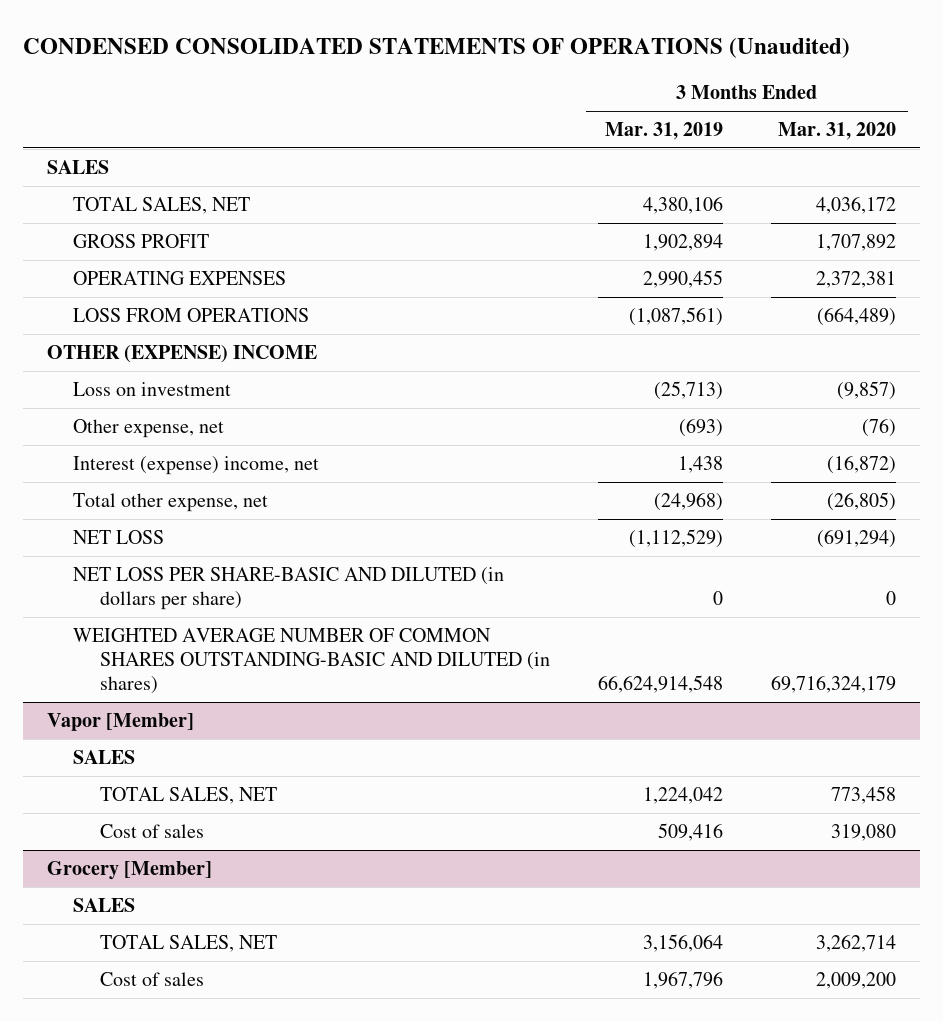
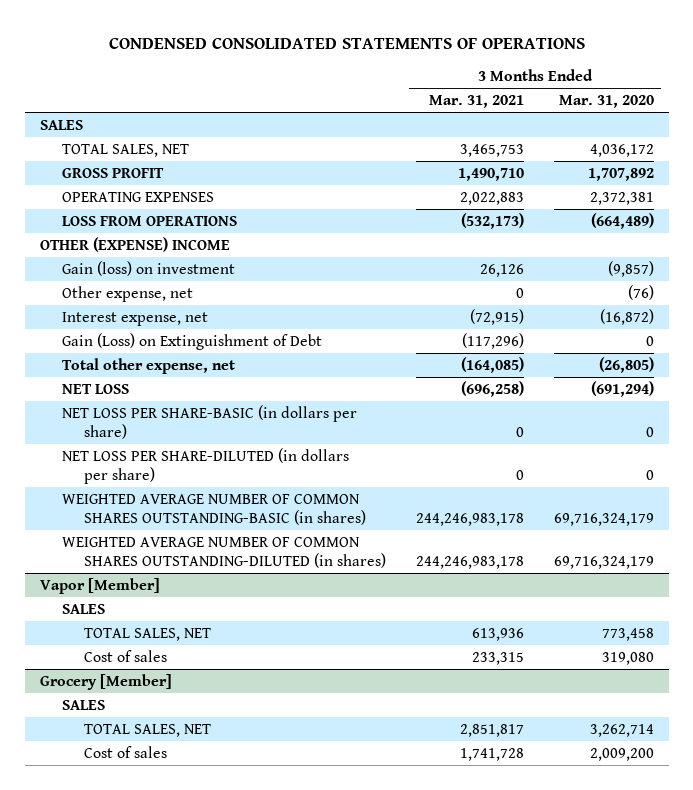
- CONDENSED CONSOLIDATED STATEMENTS OF OPERATIONS (Unaudited)
+ CONDENSED CONSOLIDATED STATEMENTS OF OPERATIONS
- | 3 Months Ended Mar. 31, 2019 | 3 Months Ended Mar. 31, 2020
+ | 3 Months Ended Mar. 31, 2021 | 3 Months Ended Mar. 31, 2020
- Loss on investment | (25,713) | (9,857)
+ Gain (loss) on investment | 26,126 | (9,857)
- Interest (expense) income, net | 1,438 | (16,872)
+ Interest expense, net | (72,915) | (16,872)
+ Gain (Loss) on Extinguishment of Debt | (117,296) | 0
- NET LOSS PER SHARE-BASIC AND DILUTED (in dollars per share) | 0 | 0
- WEIGHTED AVERAGE NUMBER OF COMMON SHARES OUTSTANDING-BASIC AND DILUTED (in shares) | 66,624,914,548 | 69,716,324,179
+ NET LOSS PER SHARE-BASIC (in dollars per share) | 0 | 0
+ NET LOSS PER SHARE-DILUTED (in dollars per share) | 0 | 0
+ WEIGHTED AVERAGE NUMBER OF COMMON SHARES OUTSTANDING-BASIC (in shares) | 244,246,983,178 | 69,716,324,179
+ WEIGHTED AVERAGE NUMBER OF COMMON SHARES OUTSTANDING-DILUTED (in shares) | 244,246,983,178 | 69,716,324,179

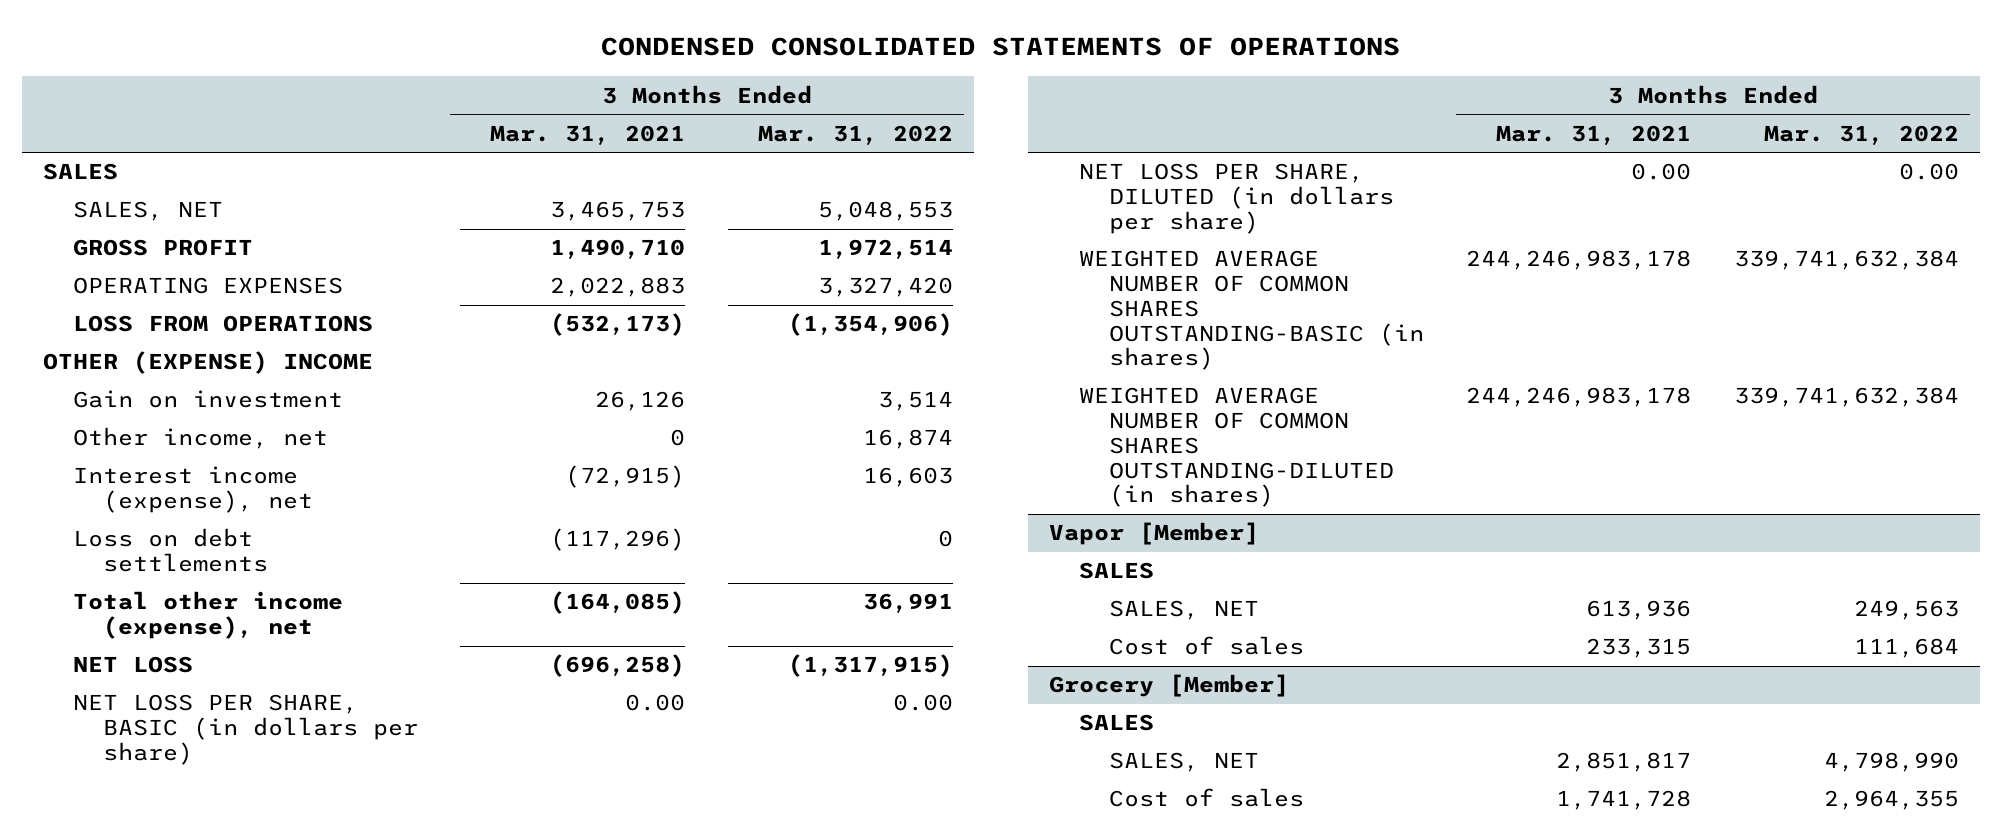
- | 3 Months Ended Mar. 31, 2021 | 3 Months Ended Mar. 31, 2020
+ | 3 Months Ended Mar. 31, 2021 | 3 Months Ended Mar. 31, 2022
- TOTAL SALES, NET | 3,465,753 | 4,036,172
+ SALES, NET | 3,465,753 | 5,048,553
- Gain (loss) on investment | 26,126 | (9,857)
- Other expense, net | 0 | (76)
- Interest expense, net | (72,915) | (16,872)
- Gain (Loss) on Extinguishment of Debt | (117,296) | 0
- Total other expense, net | (164,085) | (26,805)
+ Gain on investment | 26,126 | 3,514
+ Other income, net | 0 | 16,874
+ Interest income (expense), net | (72,915) | 16,603
+ Loss on debt settlements | (117,296) | 0
+ Total other income (expense), net | (164,085) | 36,991
- NET LOSS PER SHARE-BASIC (in dollars per share) | 0 | 0
- NET LOSS PER SHARE-DILUTED (in dollars per share) | 0 | 0
+ NET LOSS PER SHARE, BASIC (in dollars per share) | 0.00 | 0.00
+ NET LOSS PER SHARE, DILUTED (in dollars per share) | 0.00 | 0.00
@ Vapor [Member]
- TOTAL SALES, NET | 613,936 | 773,458
+ SALES, NET | 613,936 | 249,563
@ Grocery [Member]
- TOTAL SALES, NET | 2,851,817 | 3,262,714
+ SALES, NET | 2,851,817 | 4,798,990

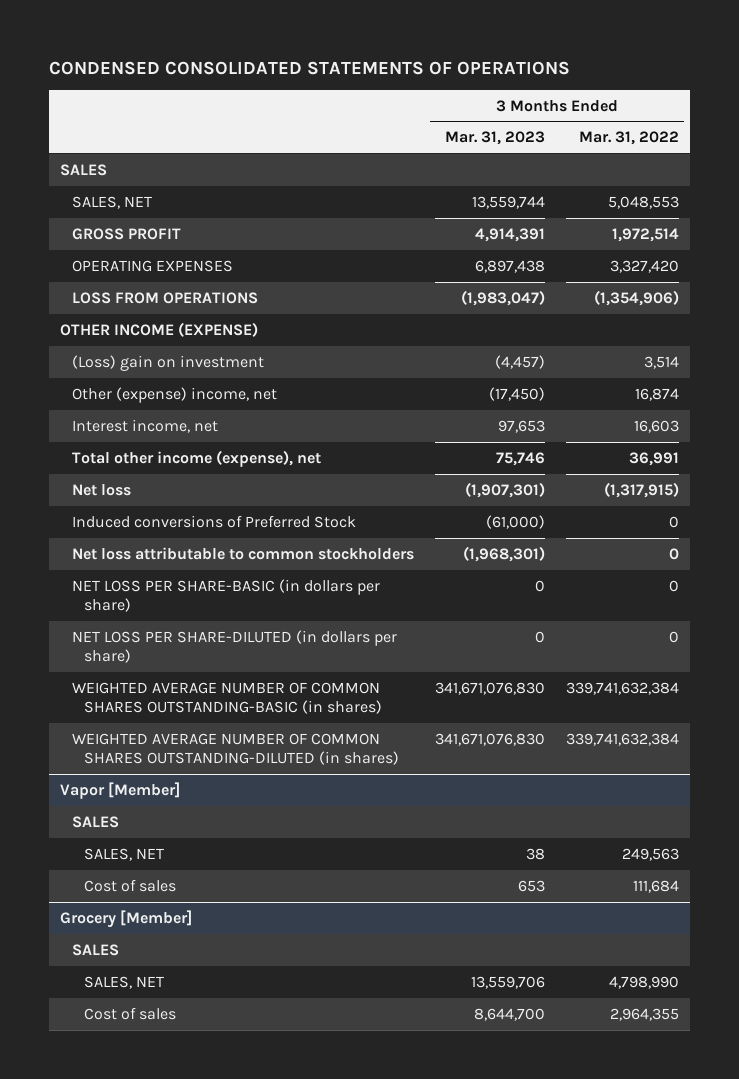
- | 3 Months Ended Mar. 31, 2021 | 3 Months Ended Mar. 31, 2022
+ | 3 Months Ended Mar. 31, 2023 | 3 Months Ended Mar. 31, 2022
- OTHER (EXPENSE) INCOME
- Gain on investment | 26,126 | 3,514
- Other income, net | 0 | 16,874
- Interest income (expense), net | (72,915) | 16,603
- Loss on debt settlements | (117,296) | 0
+ OTHER INCOME (EXPENSE)
+ (Loss) gain on investment | (4,457) | 3,514
+ Other (expense) income, net | (17,450) | 16,874
+ Interest income, net | 97,653 | 16,603
- NET LOSS | (696,258) | (1,317,915)
- NET LOSS PER SHARE, BASIC (in dollars per share) | 0.00 | 0.00
- NET LOSS PER SHARE, DILUTED (in dollars per share) | 0.00 | 0.00
+ Net loss | (1,907,301) | (1,317,915)
+ Induced conversions of Preferred Stock | (61,000) | 0
+ Net loss attributable to common stockholders | (1,968,301) | 0
+ NET LOSS PER SHARE-BASIC (in dollars per share) | 0 | 0
+ NET LOSS PER SHARE-DILUTED (in dollars per share) | 0 | 0

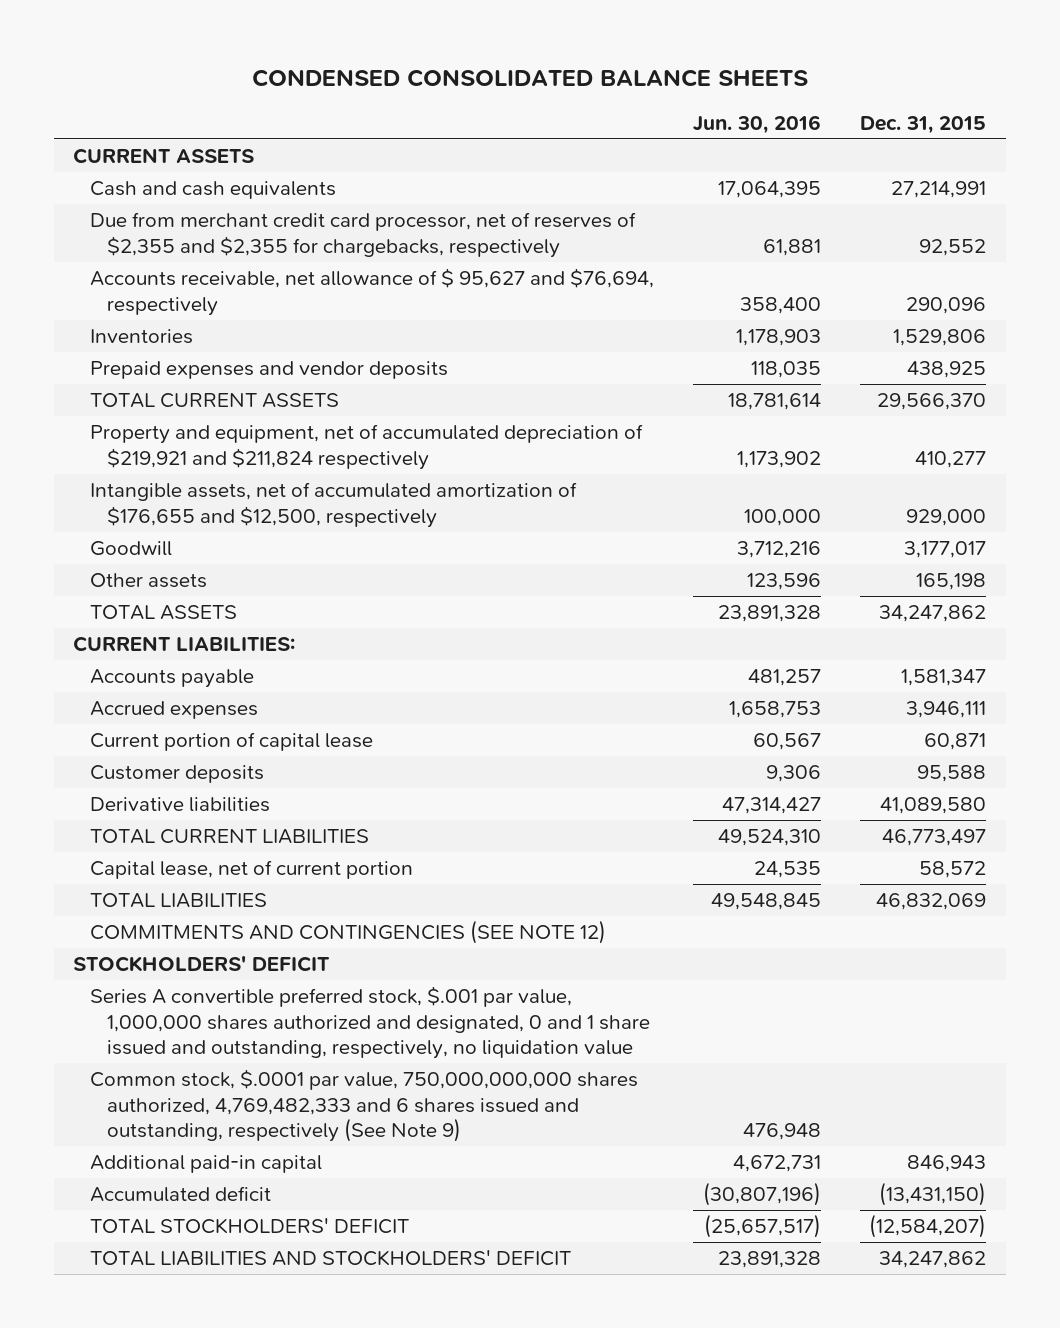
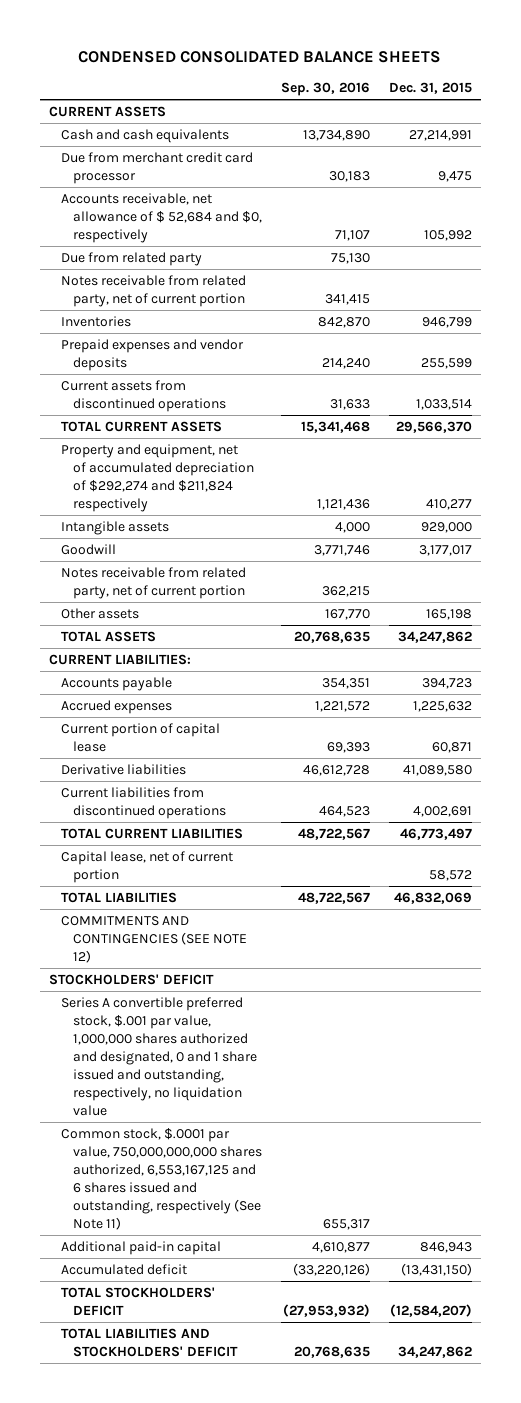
- | Jun. 30, 2016 | Dec. 31, 2015
+ | Sep. 30, 2016 | Dec. 31, 2015
- Due from merchant credit card processor, net of reserves of $2,355 and $2,355 for chargebacks, respectively | 61,881 | 92,552
- Accounts receivable, net allowance of $ 95,627 and $76,694, respectively | 358,400 | 290,096
- Inventories | 1,178,903 | 1,529,806
- Prepaid expenses and vendor deposits | 118,035 | 438,925
+ Due from merchant credit card processor | 30,183 | 9,475
+ Accounts receivable, net allowance of $ 52,684 and $0, respectively | 71,107 | 105,992
+ Due from related party | 75,130 |
+ Notes receivable from related party, net of current portion | 341,415 |
+ Inventories | 842,870 | 946,799
+ Prepaid expenses and vendor deposits | 214,240 | 255,599
+ Current assets from discontinued operations | 31,633 | 1,033,514
- Property and equipment, net of accumulated depreciation of $219,921 and $211,824 respectively | 1,173,902 | 410,277
- Intangible assets, net of accumulated amortization of $176,655 and $12,500, respectively | 100,000 | 929,000
+ Property and equipment, net of accumulated depreciation of $292,274 and $211,824 respectively | 1,121,436 | 410,277
+ Intangible assets | 4,000 | 929,000
+ Notes receivable from related party, net of current portion | 362,215 |
- Accounts payable | 481,257 | 1,581,347
- Accrued expenses | 1,658,753 | 3,946,111
+ Accounts payable | 354,351 | 394,723
+ Accrued expenses | 1,221,572 | 1,225,632
- Customer deposits | 9,306 | 95,588
+ Current liabilities from discontinued operations | 464,523 | 4,002,691
- Common stock, $.0001 par value, 750,000,000,000 shares authorized, 4,769,482,333 and 6 shares issued and outstanding, respectively (See Note 9) | 476,948 |
+ Common stock, $.0001 par value, 750,000,000,000 shares authorized, 6,553,167,125 and 6 shares issued and outstanding, respectively (See Note 11) | 655,317 |

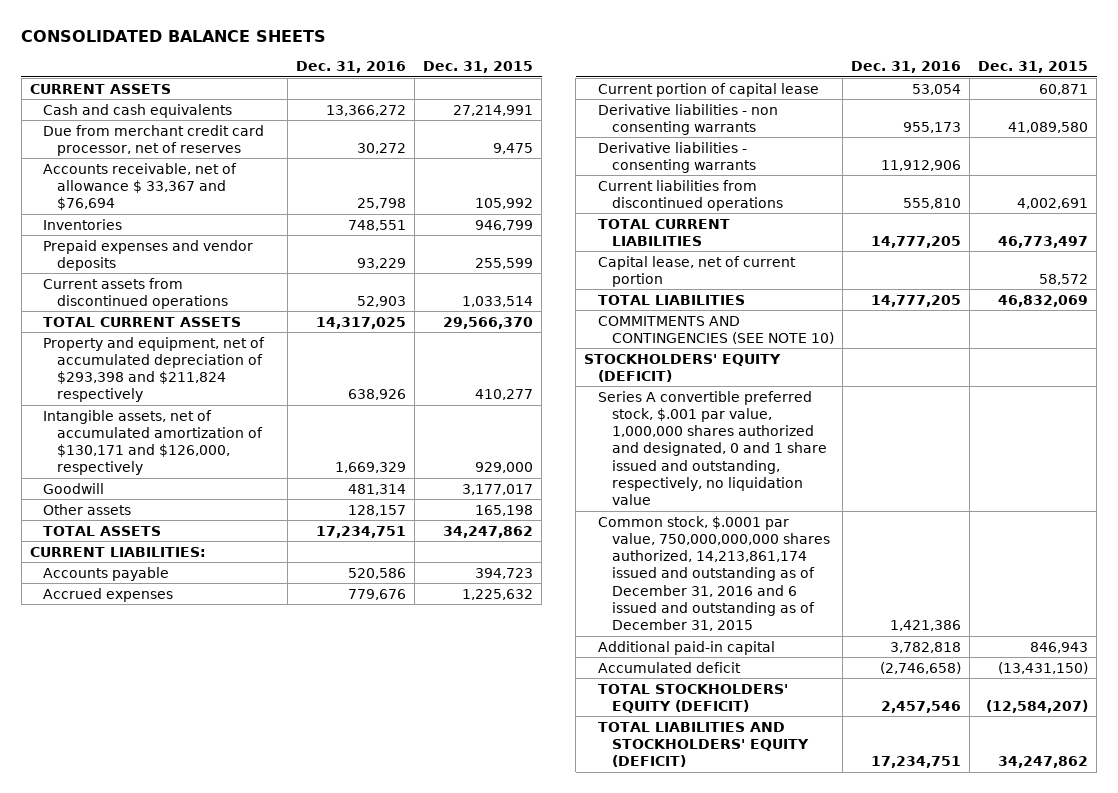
- CONDENSED CONSOLIDATED BALANCE SHEETS
+ CONSOLIDATED BALANCE SHEETS
- | Sep. 30, 2016 | Dec. 31, 2015
+ | Dec. 31, 2016 | Dec. 31, 2015
- Due from merchant credit card processor | 30,183 | 9,475
- Accounts receivable, net allowance of $ 52,684 and $0, respectively | 71,107 | 105,992
- Due from related party | 75,130 |
- Notes receivable from related party, net of current portion | 341,415 |
+ Due from merchant credit card processor, net of reserves | 30,272 | 9,475
+ Accounts receivable, net of allowance $ 33,367 and $76,694 | 25,798 | 105,992
- Property and equipment, net of accumulated depreciation of $292,274 and $211,824 respectively | 1,121,436 | 410,277
- Intangible assets | 4,000 | 929,000
+ Property and equipment, net of accumulated depreciation of $293,398 and $211,824 respectively | 638,926 | 410,277
+ Intangible assets, net of accumulated amortization of $130,171 and $126,000, respectively | 1,669,329 | 929,000
- Notes receivable from related party, net of current portion | 362,215 |
- Derivative liabilities | 46,612,728 | 41,089,580
+ Derivative liabilities - non consenting warrants | 955,173 | 41,089,580
+ Derivative liabilities - consenting warrants | 11,912,906 |
- COMMITMENTS AND CONTINGENCIES (SEE NOTE 12)
- STOCKHOLDERS' DEFICIT
+ COMMITMENTS AND CONTINGENCIES (SEE NOTE 10)
+ STOCKHOLDERS' EQUITY (DEFICIT)
- Common stock, $.0001 par value, 750,000,000,000 shares authorized, 6,553,167,125 and 6 shares issued and outstanding, respectively (See Note 11) | 655,317 |
+ Common stock, $.0001 par value, 750,000,000,000 shares authorized, 14,213,861,174 issued and outstanding as of December 31, 2016 and 6 issued and outstanding as of December 31, 2015 | 1,421,386 |
- TOTAL STOCKHOLDERS' DEFICIT | (27,953,932) | (12,584,207)
- TOTAL LIABILITIES AND STOCKHOLDERS' DEFICIT | 20,768,635 | 34,247,862
+ TOTAL STOCKHOLDERS' EQUITY (DEFICIT) | 2,457,546 | (12,584,207)
+ TOTAL LIABILITIES AND STOCKHOLDERS' EQUITY (DEFICIT) | 17,234,751 | 34,247,862

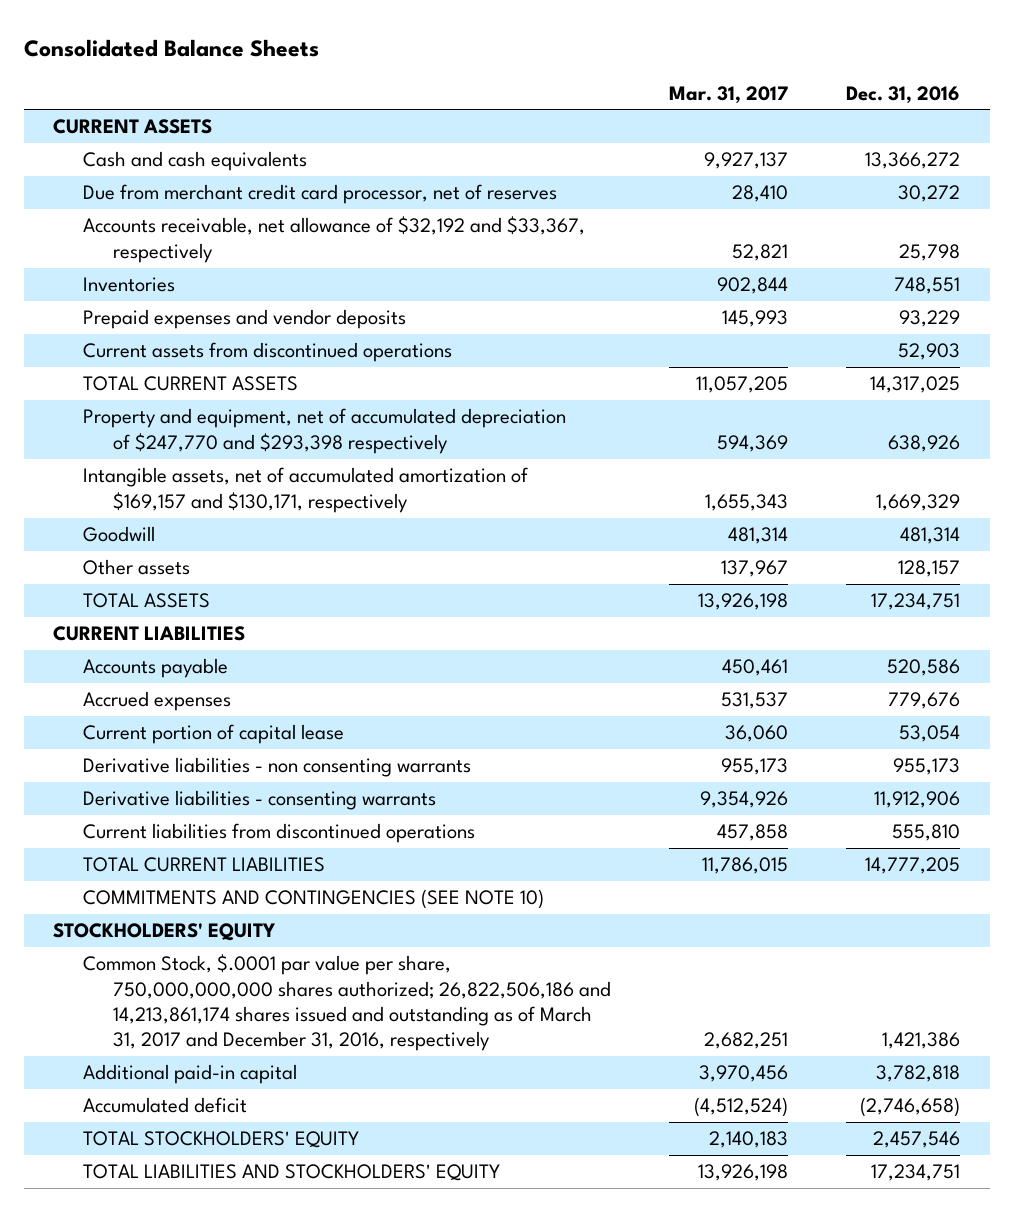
- CONSOLIDATED BALANCE SHEETS
+ Consolidated Balance Sheets
- | Dec. 31, 2016 | Dec. 31, 2015
+ | Mar. 31, 2017 | Dec. 31, 2016
- Accounts receivable, net of allowance $ 33,367 and $76,694 | 25,798 | 105,992
+ Accounts receivable, net allowance of $32,192 and $33,367, respectively | 52,821 | 25,798
- Property and equipment, net of accumulated depreciation of $293,398 and $211,824 respectively | 638,926 | 410,277
- Intangible assets, net of accumulated amortization of $130,171 and $126,000, respectively | 1,669,329 | 929,000
+ Property and equipment, net of accumulated depreciation of $247,770 and $293,398 respectively | 594,369 | 638,926
+ Intangible assets, net of accumulated amortization of $169,157 and $130,171, respectively | 1,655,343 | 1,669,329
- CURRENT LIABILITIES:
+ CURRENT LIABILITIES
- Capital lease, net of current portion | | 58,572
- TOTAL LIABILITIES | 14,777,205 | 46,832,069
- STOCKHOLDERS' EQUITY (DEFICIT)
- Series A convertible preferred stock, $.001 par value, 1,000,000 shares authorized and designated, 0 and 1 share issued and outstanding, respectively, no liquidation value
- Common stock, $.0001 par value, 750,000,000,000 shares authorized, 14,213,861,174 issued and outstanding as of December 31, 2016 and 6 issued and outstanding as of December 31, 2015 | 1,421,386 |
+ STOCKHOLDERS' EQUITY
+ Common Stock, $.0001 par value per share, 750,000,000,000 shares authorized; 26,822,506,186 and 14,213,861,174 shares issued and outstanding as of March 31, 2017 and December 31, 2016, respectively | 2,682,251 | 1,421,386
- TOTAL STOCKHOLDERS' EQUITY (DEFICIT) | 2,457,546 | (12,584,207)
- TOTAL LIABILITIES AND STOCKHOLDERS' EQUITY (DEFICIT) | 17,234,751 | 34,247,862
+ TOTAL STOCKHOLDERS' EQUITY | 2,140,183 | 2,457,546
+ TOTAL LIABILITIES AND STOCKHOLDERS' EQUITY | 13,926,198 | 17,234,751

